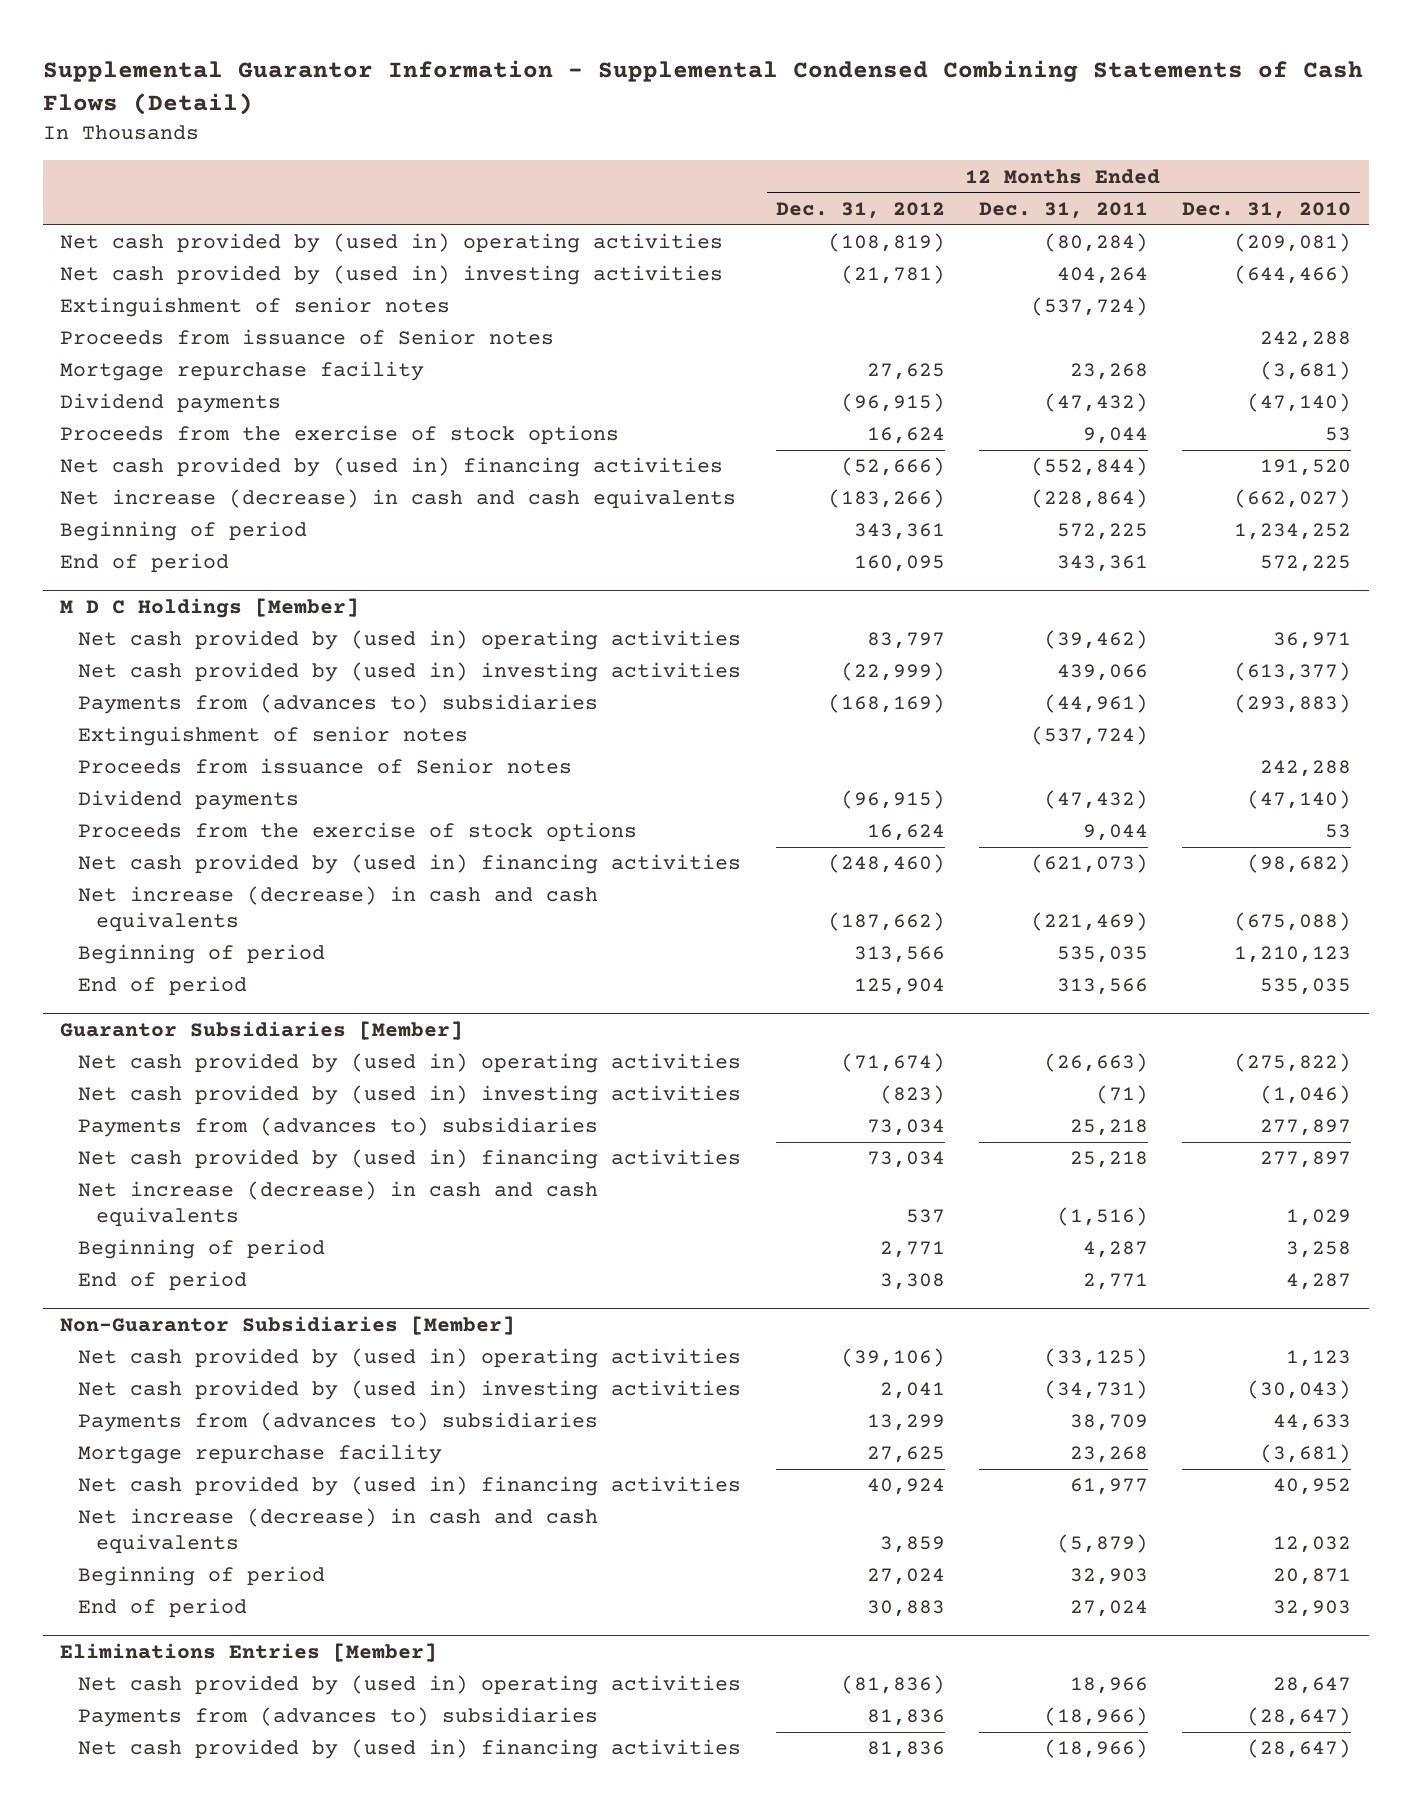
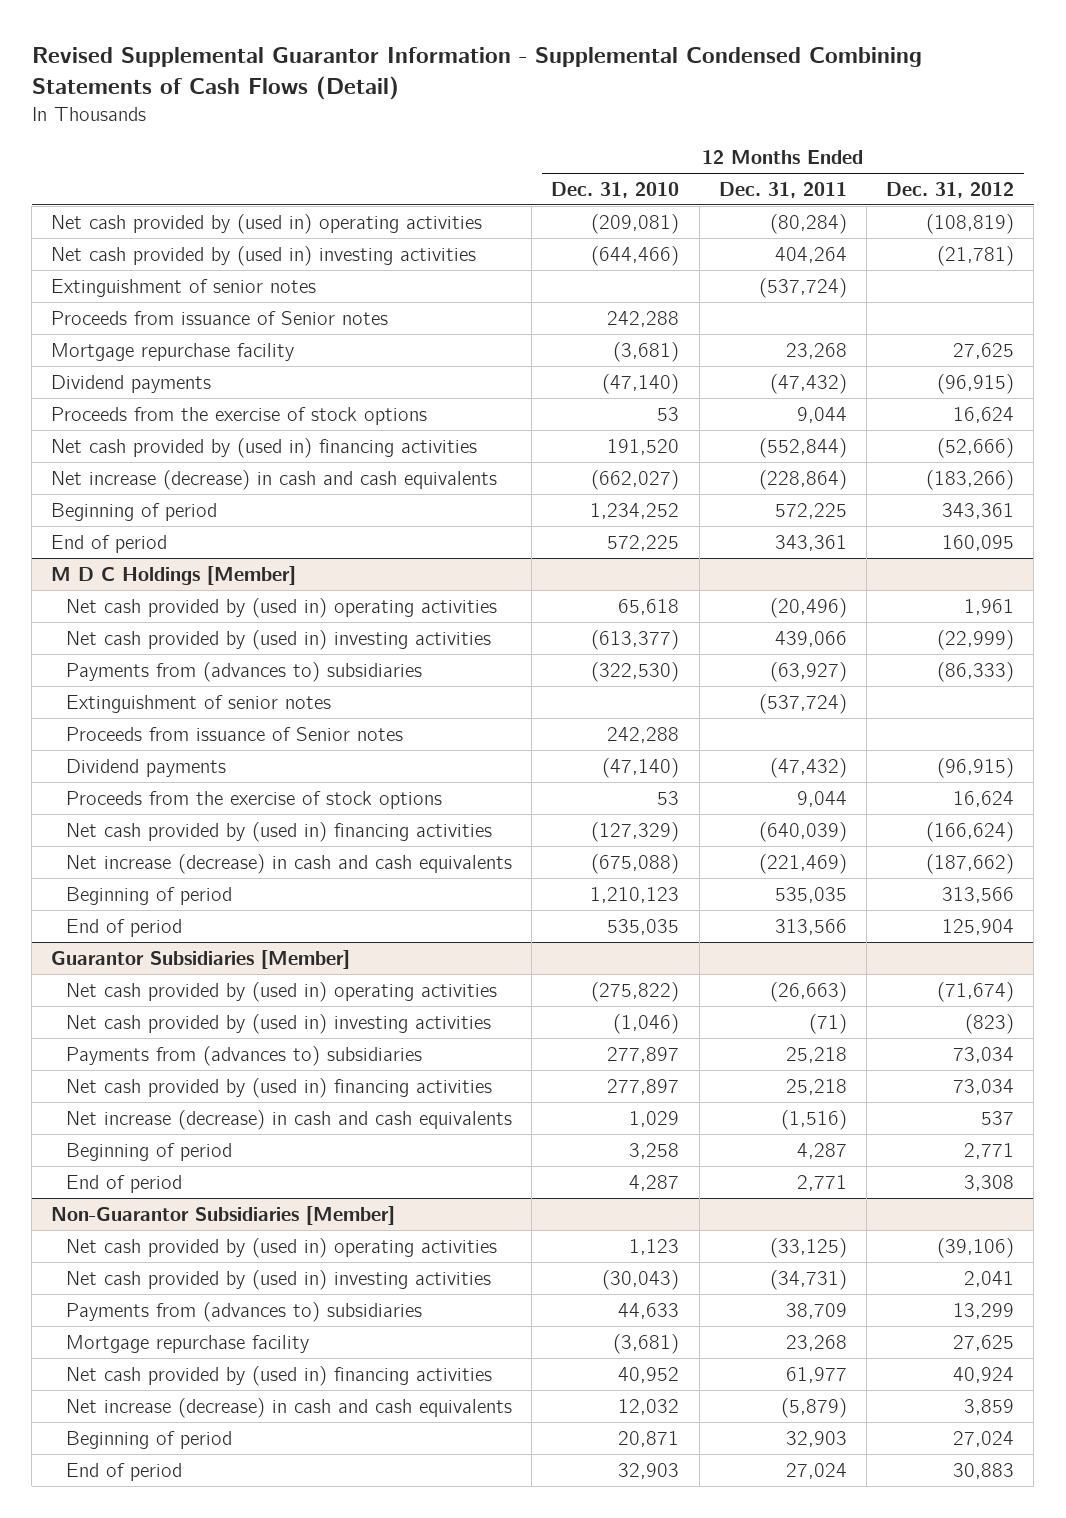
- Supplemental Guarantor Information - Supplemental Condensed Combining Statements of Cash Flows (Detail)
+ Revised Supplemental Guarantor Information - Supplemental Condensed Combining Statements of Cash Flows (Detail)
- | 12 Months Ended Dec. 31, 2012 | 12 Months Ended Dec. 31, 2011 | 12 Months Ended Dec. 31, 2010
+ | 12 Months Ended Dec. 31, 2010 | 12 Months Ended Dec. 31, 2011 | 12 Months Ended Dec. 31, 2012
@ M D C Holdings [Member]
- Net cash provided by (used in) operating activities | 83,797 | (39,462) | 36,971
+ Net cash provided by (used in) operating activities | 65,618 | (20,496) | 1,961
- Payments from (advances to) subsidiaries | (168,169) | (44,961) | (293,883)
+ Payments from (advances to) subsidiaries | (322,530) | (63,927) | (86,333)
- Net cash provided by (used in) financing activities | (248,460) | (621,073) | (98,682)
+ Net cash provided by (used in) financing activities | (127,329) | (640,039) | (166,624)
- Eliminations Entries [Member]
- Net cash provided by (used in) operating activities | (81,836) | 18,966 | 28,647
- Payments from (advances to) subsidiaries | 81,836 | (18,966) | (28,647)
- Net cash provided by (used in) financing activities | 81,836 | (18,966) | (28,647)

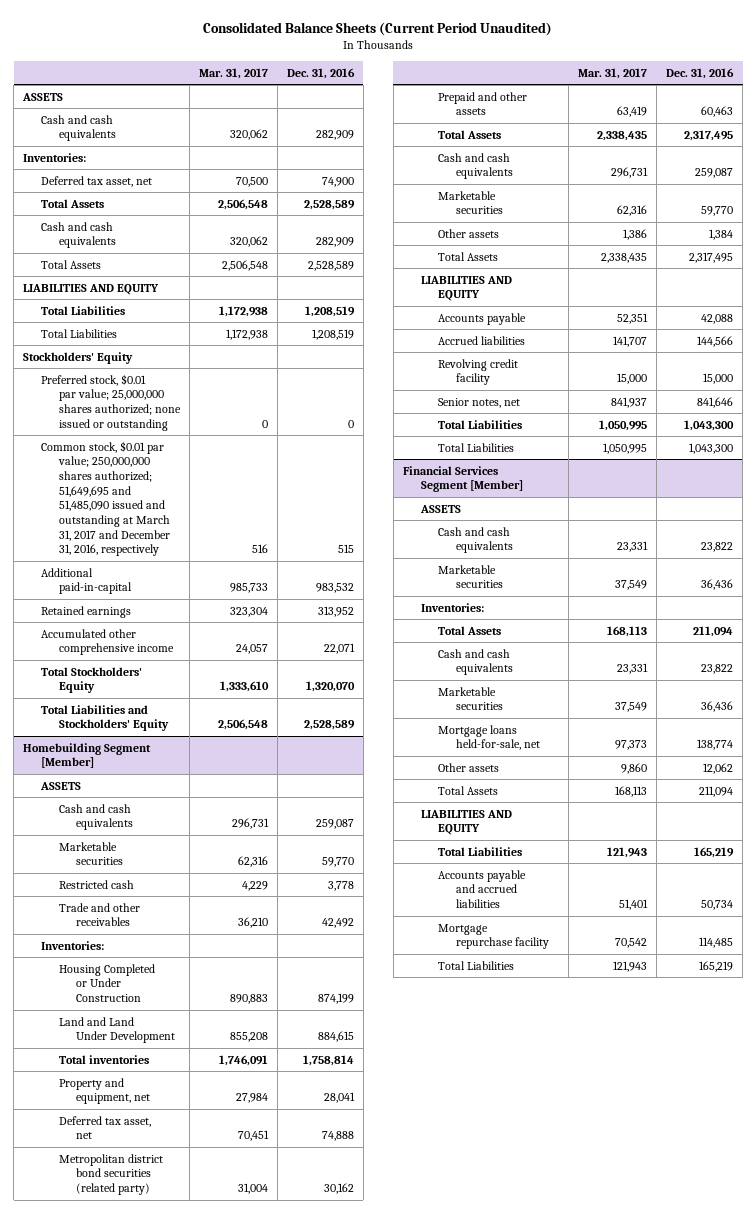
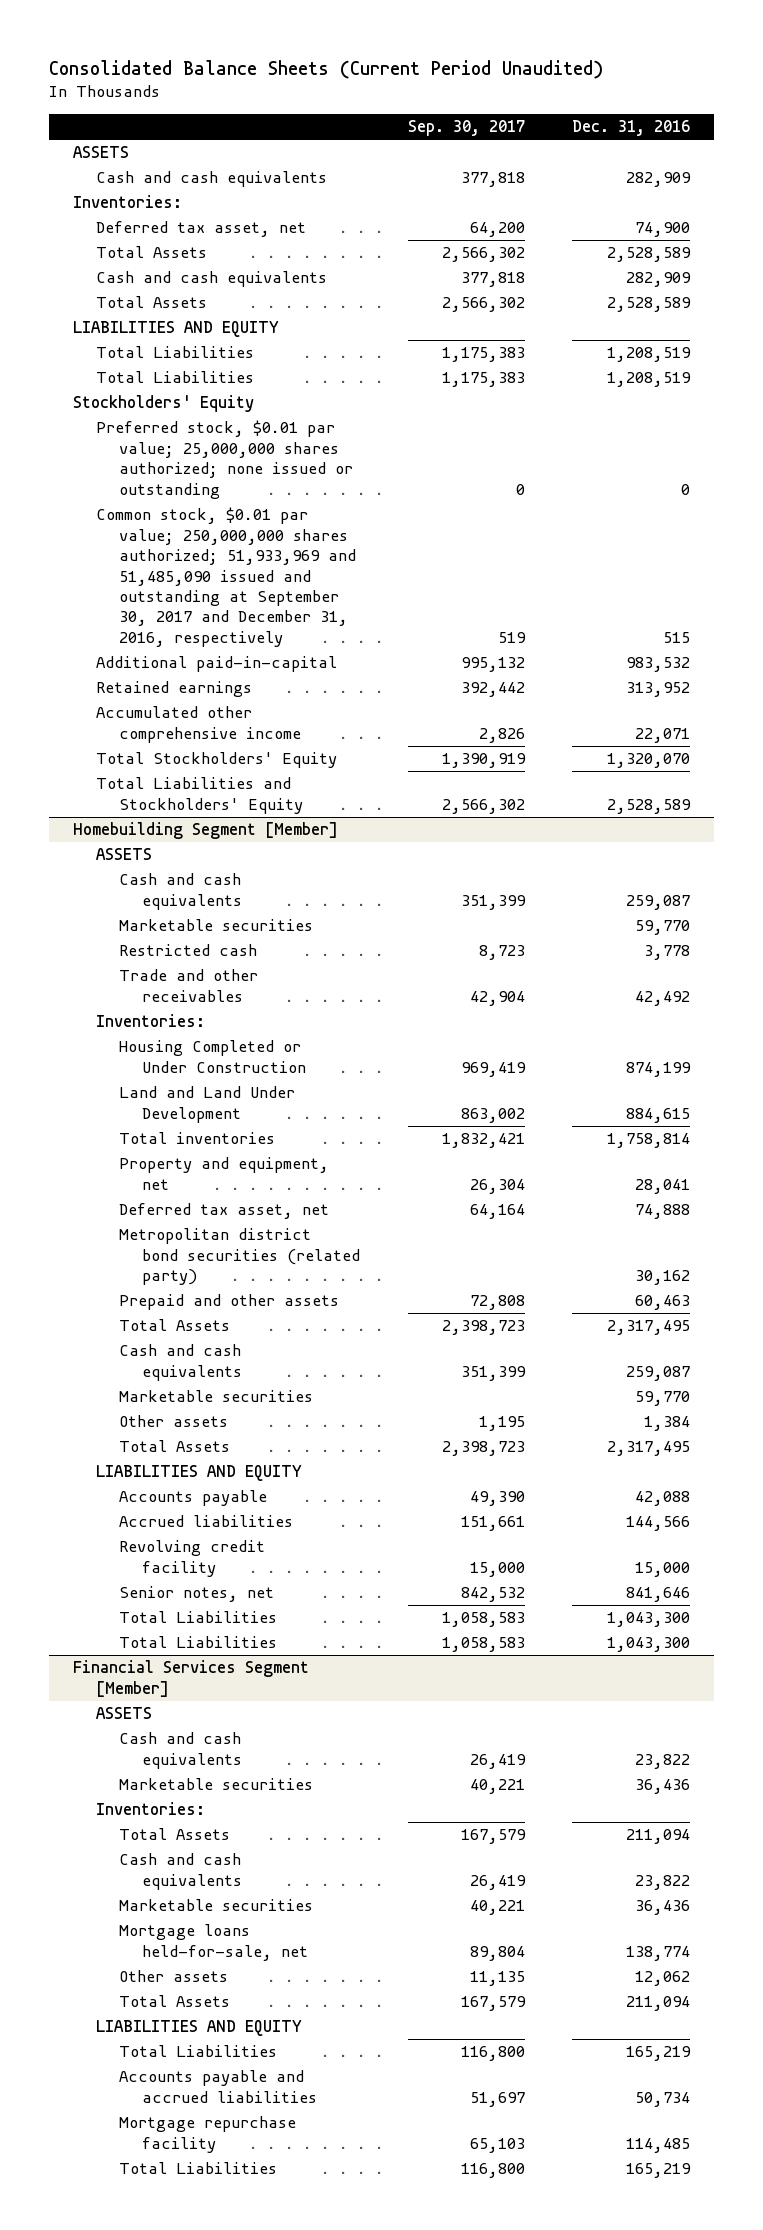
- | Mar. 31, 2017 | Dec. 31, 2016
+ | Sep. 30, 2017 | Dec. 31, 2016
- Common stock, $0.01 par value; 250,000,000 shares authorized; 51,649,695 and 51,485,090 issued and outstanding at March 31, 2017 and December 31, 2016, respectively | 516 | 515
+ Common stock, $0.01 par value; 250,000,000 shares authorized; 51,933,969 and 51,485,090 issued and outstanding at September 30, 2017 and December 31, 2016, respectively | 519 | 515

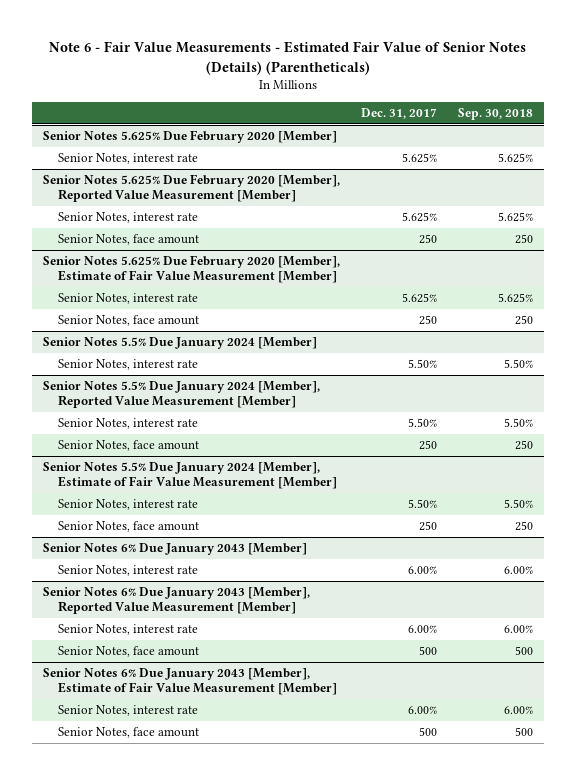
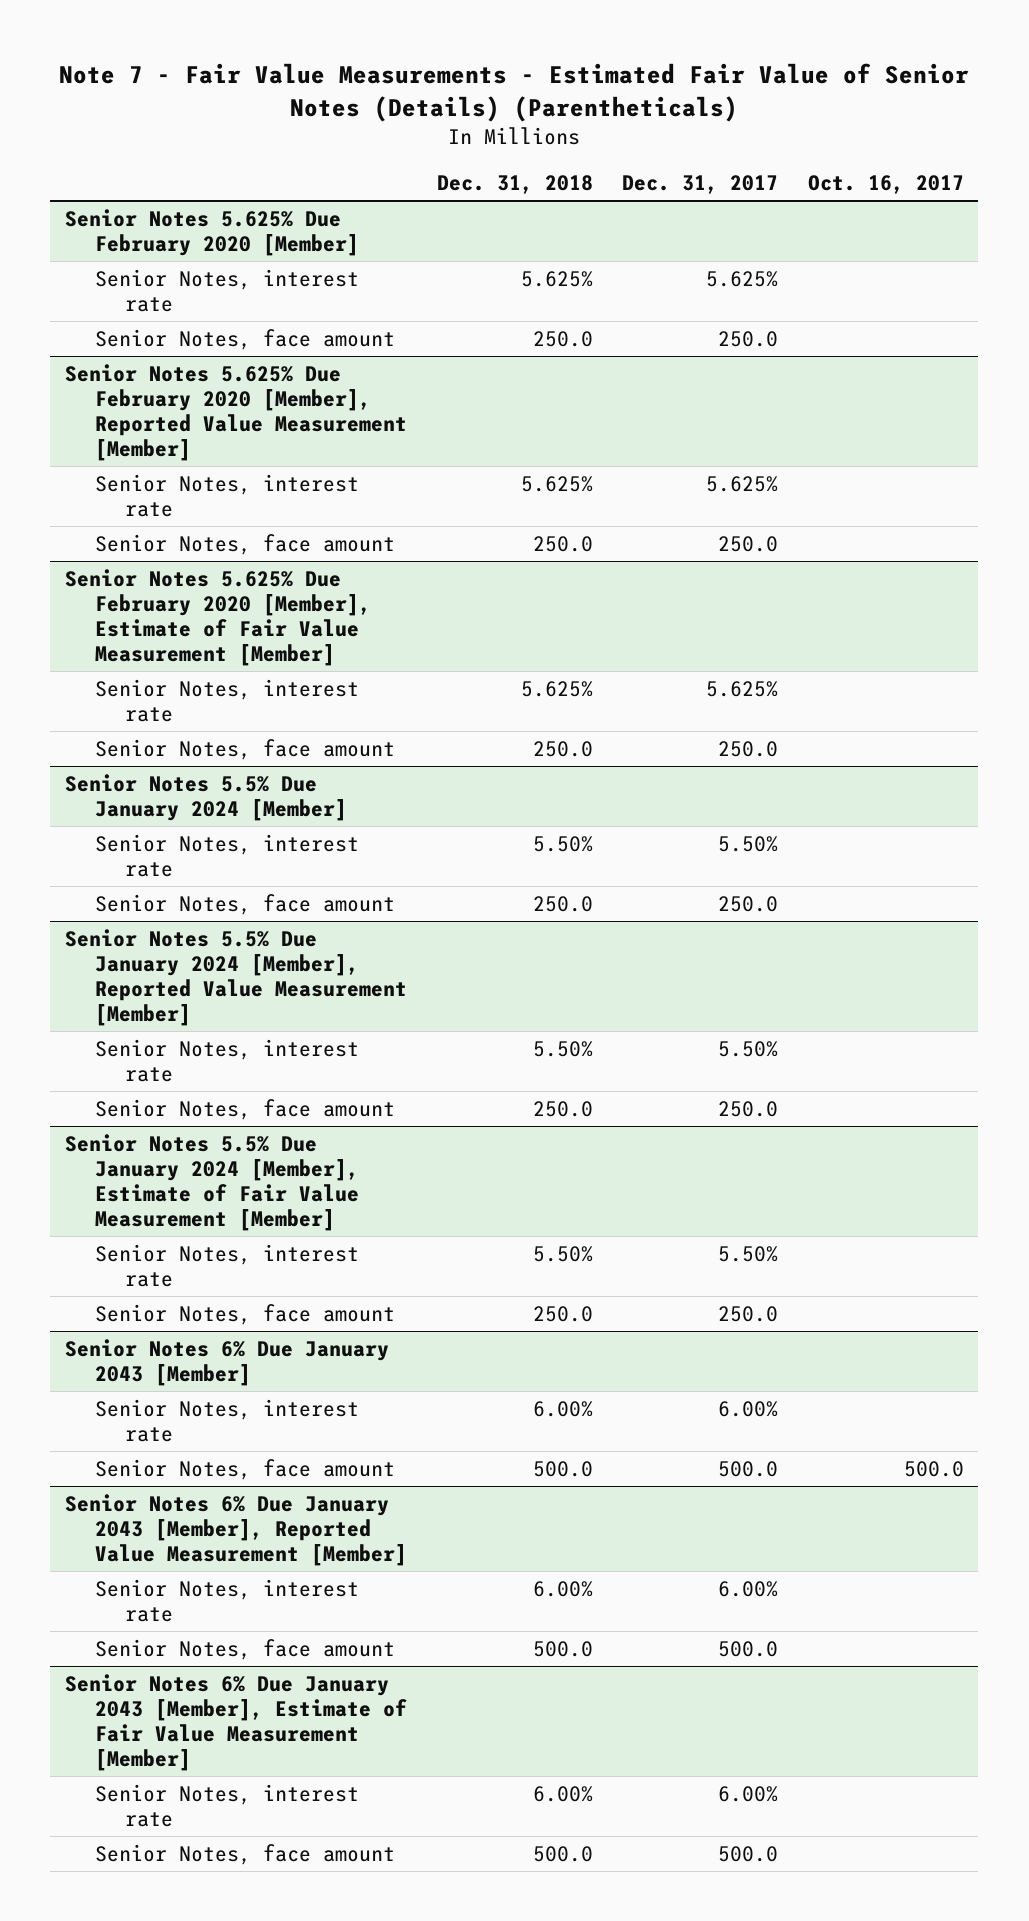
- Note 6 - Fair Value Measurements - Estimated Fair Value of Senior Notes (Details) (Parentheticals)
+ Note 7 - Fair Value Measurements - Estimated Fair Value of Senior Notes (Details) (Parentheticals)
- | Dec. 31, 2017 | Sep. 30, 2018
+ | Dec. 31, 2018 | Dec. 31, 2017 | Oct. 16, 2017
@ Senior Notes 5.625% Due February 2020 [Member]
+ Senior Notes, face amount | 250.0 | 250.0 |
@ Senior Notes 5.625% Due February 2020 [Member], Reported Value Measurement [Member]
- Senior Notes, face amount | 250 | 250
+ Senior Notes, face amount | 250.0 | 250.0 |
@ Senior Notes 5.625% Due February 2020 [Member], Estimate of Fair Value Measurement [Member]
- Senior Notes, face amount | 250 | 250
+ Senior Notes, face amount | 250.0 | 250.0 |
@ Senior Notes 5.5% Due January 2024 [Member]
+ Senior Notes, face amount | 250.0 | 250.0 |
@ Senior Notes 5.5% Due January 2024 [Member], Reported Value Measurement [Member]
- Senior Notes, face amount | 250 | 250
+ Senior Notes, face amount | 250.0 | 250.0 |
@ Senior Notes 5.5% Due January 2024 [Member], Estimate of Fair Value Measurement [Member]
- Senior Notes, face amount | 250 | 250
+ Senior Notes, face amount | 250.0 | 250.0 |
@ Senior Notes 6% Due January 2043 [Member]
+ Senior Notes, face amount | 500.0 | 500.0 | 500.0
@ Senior Notes 6% Due January 2043 [Member], Reported Value Measurement [Member]
- Senior Notes, face amount | 500 | 500
+ Senior Notes, face amount | 500.0 | 500.0 |
@ Senior Notes 6% Due January 2043 [Member], Estimate of Fair Value Measurement [Member]
- Senior Notes, face amount | 500 | 500
+ Senior Notes, face amount | 500.0 | 500.0 |

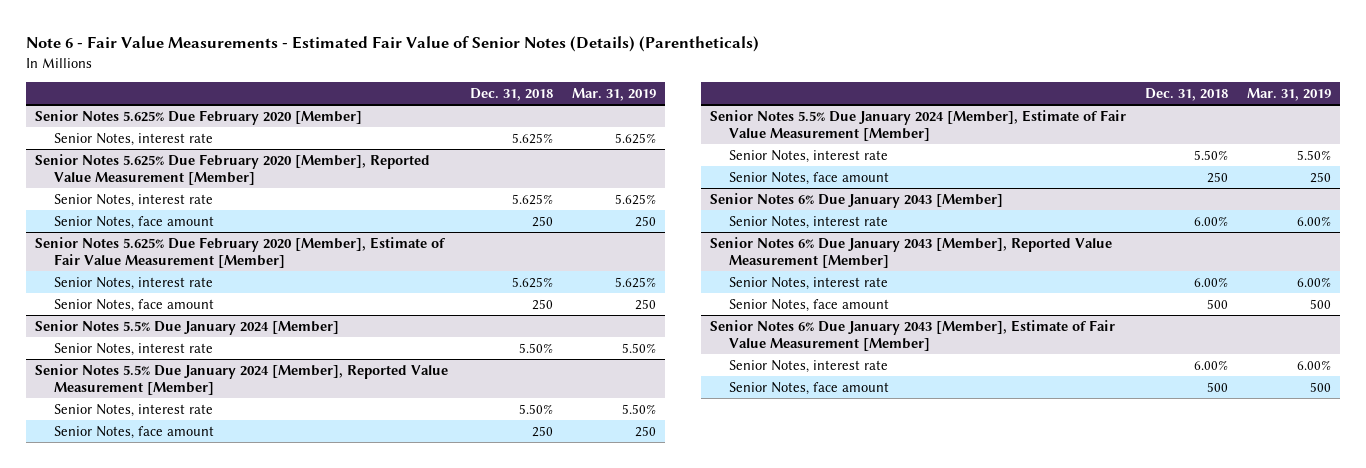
- Note 7 - Fair Value Measurements - Estimated Fair Value of Senior Notes (Details) (Parentheticals)
+ Note 6 - Fair Value Measurements - Estimated Fair Value of Senior Notes (Details) (Parentheticals)
- | Dec. 31, 2018 | Dec. 31, 2017 | Oct. 16, 2017
+ | Dec. 31, 2018 | Mar. 31, 2019
@ Senior Notes 5.625% Due February 2020 [Member]
- Senior Notes, face amount | 250.0 | 250.0 |
@ Senior Notes 5.625% Due February 2020 [Member], Reported Value Measurement [Member]
- Senior Notes, face amount | 250.0 | 250.0 |
+ Senior Notes, face amount | 250 | 250
@ Senior Notes 5.625% Due February 2020 [Member], Estimate of Fair Value Measurement [Member]
- Senior Notes, face amount | 250.0 | 250.0 |
+ Senior Notes, face amount | 250 | 250
@ Senior Notes 5.5% Due January 2024 [Member]
- Senior Notes, face amount | 250.0 | 250.0 |
@ Senior Notes 5.5% Due January 2024 [Member], Reported Value Measurement [Member]
- Senior Notes, face amount | 250.0 | 250.0 |
+ Senior Notes, face amount | 250 | 250
@ Senior Notes 5.5% Due January 2024 [Member], Estimate of Fair Value Measurement [Member]
- Senior Notes, face amount | 250.0 | 250.0 |
+ Senior Notes, face amount | 250 | 250
@ Senior Notes 6% Due January 2043 [Member]
- Senior Notes, face amount | 500.0 | 500.0 | 500.0
@ Senior Notes 6% Due January 2043 [Member], Reported Value Measurement [Member]
- Senior Notes, face amount | 500.0 | 500.0 |
+ Senior Notes, face amount | 500 | 500
@ Senior Notes 6% Due January 2043 [Member], Estimate of Fair Value Measurement [Member]
- Senior Notes, face amount | 500.0 | 500.0 |
+ Senior Notes, face amount | 500 | 500

